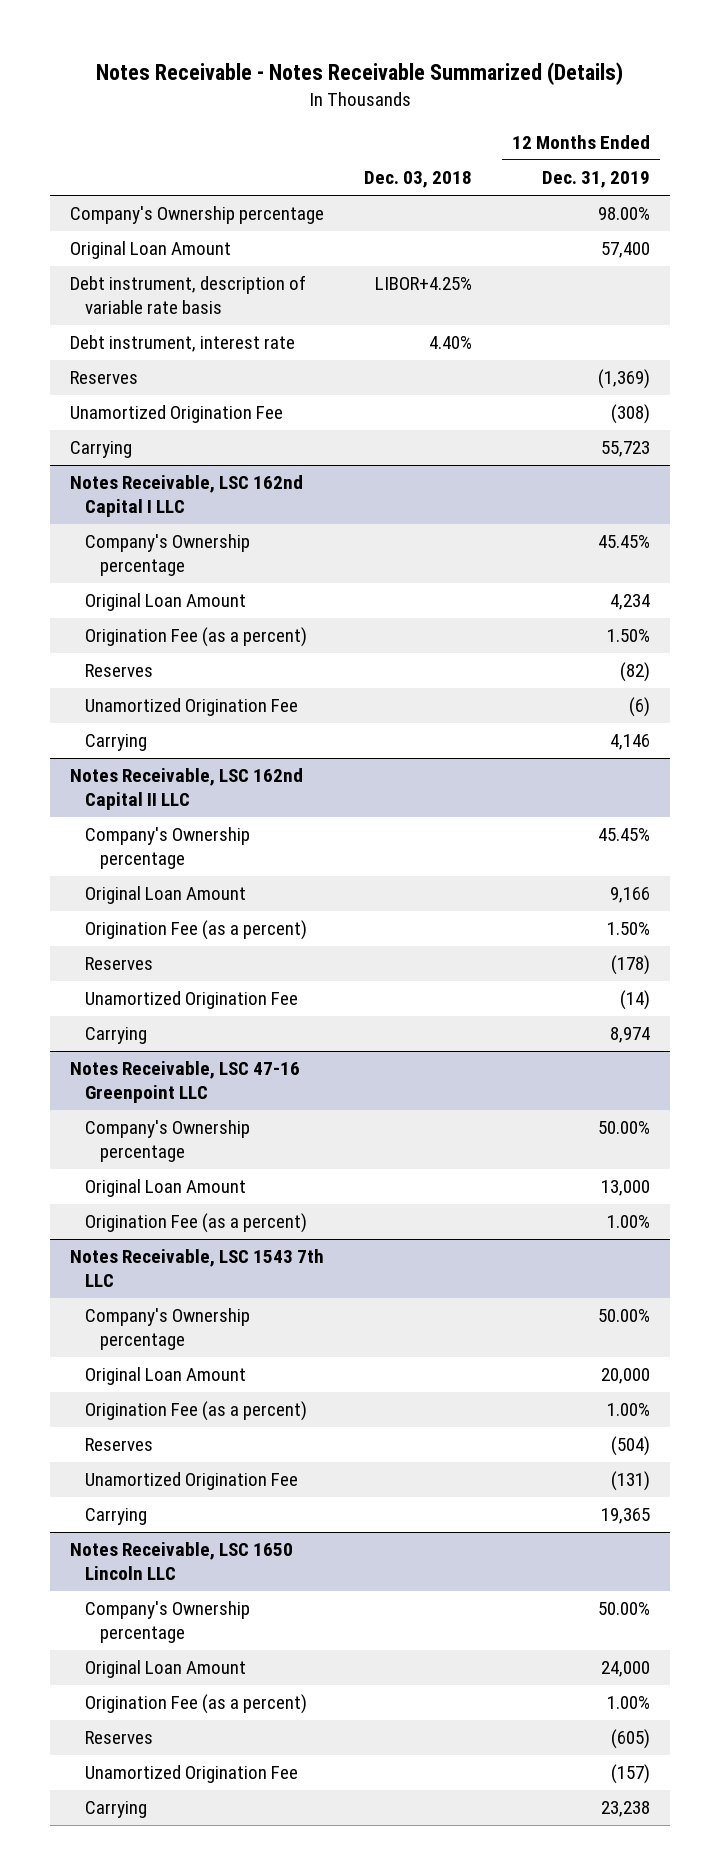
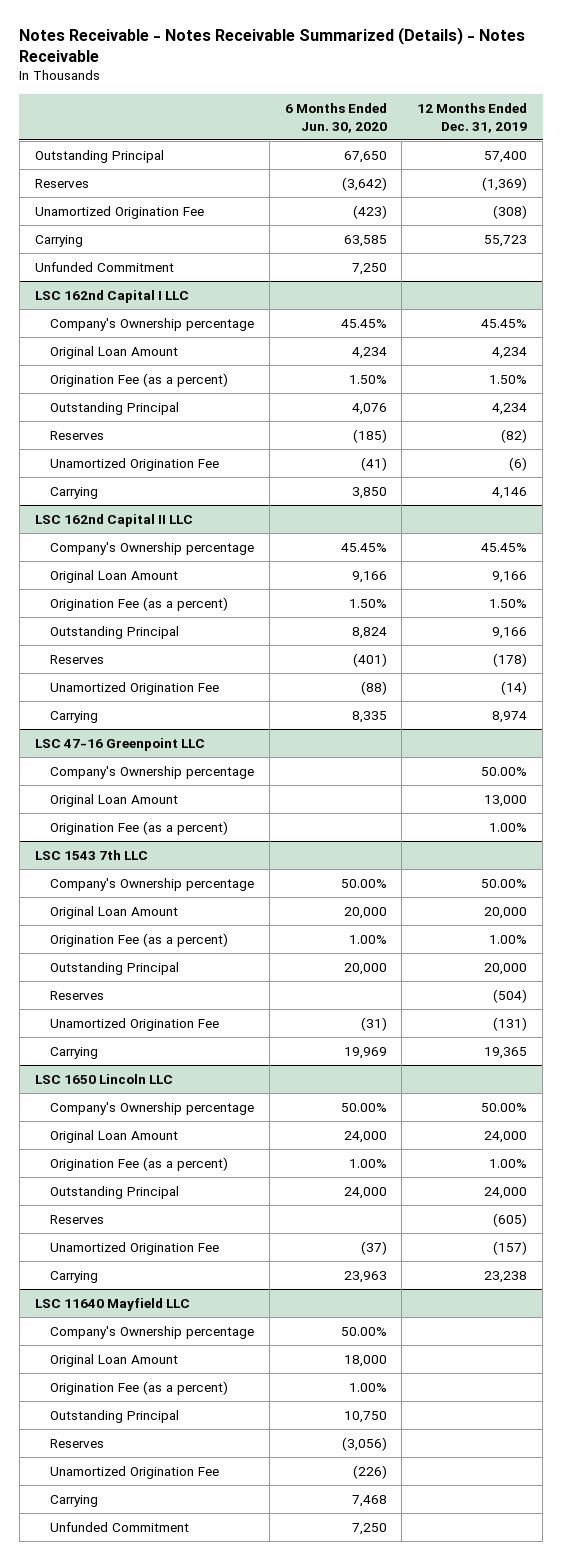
- Notes Receivable - Notes Receivable Summarized (Details)
+ Notes Receivable - Notes Receivable Summarized (Details) - Notes Receivable
- | Dec. 03, 2018 | 12 Months Ended Dec. 31, 2019
+ | 6 Months Ended Jun. 30, 2020 | 12 Months Ended Dec. 31, 2019
- Company's Ownership percentage | | 98.00%
- Original Loan Amount | | 57,400
- Debt instrument, description of variable rate basis | LIBOR+4.25% |
- Debt instrument, interest rate | 4.40% |
+ Outstanding Principal | 67,650 | 57,400
- Notes Receivable, LSC 162nd Capital I LLC
+ Unfunded Commitment | 7,250 |
+ LSC 162nd Capital I LLC
+ Outstanding Principal | 4,076 | 4,234
- Notes Receivable, LSC 162nd Capital II LLC
+ LSC 162nd Capital II LLC
+ Outstanding Principal | 8,824 | 9,166
- Notes Receivable, LSC 47-16 Greenpoint LLC
+ LSC 47-16 Greenpoint LLC
- Notes Receivable, LSC 1543 7th LLC
+ LSC 1543 7th LLC
+ Outstanding Principal | 20,000 | 20,000
- Notes Receivable, LSC 1650 Lincoln LLC
+ LSC 1650 Lincoln LLC
+ Outstanding Principal | 24,000 | 24,000
+ LSC 11640 Mayfield LLC
+ Company's Ownership percentage | 50.00% |
+ Original Loan Amount | 18,000 |
+ Origination Fee (as a percent) | 1.00% |
+ Outstanding Principal | 10,750 |
+ Reserves | (3,056) |
+ Unamortized Origination Fee | (226) |
+ Carrying | 7,468 |
+ Unfunded Commitment | 7,250 |

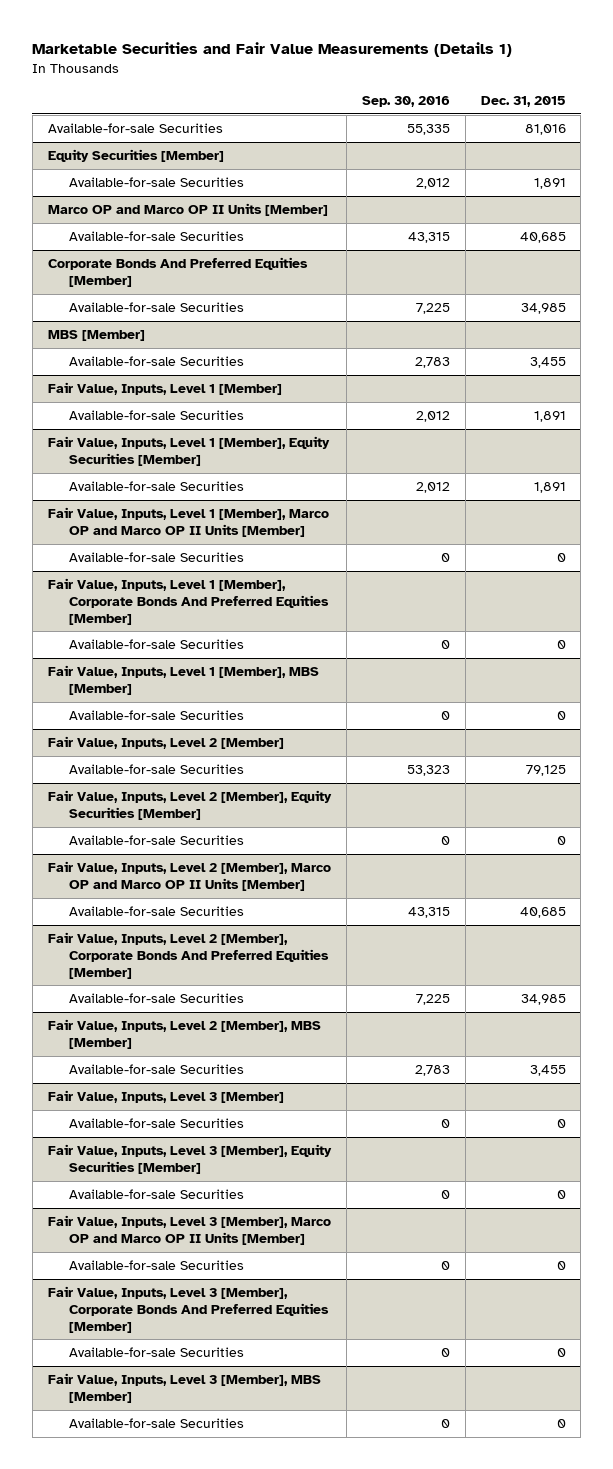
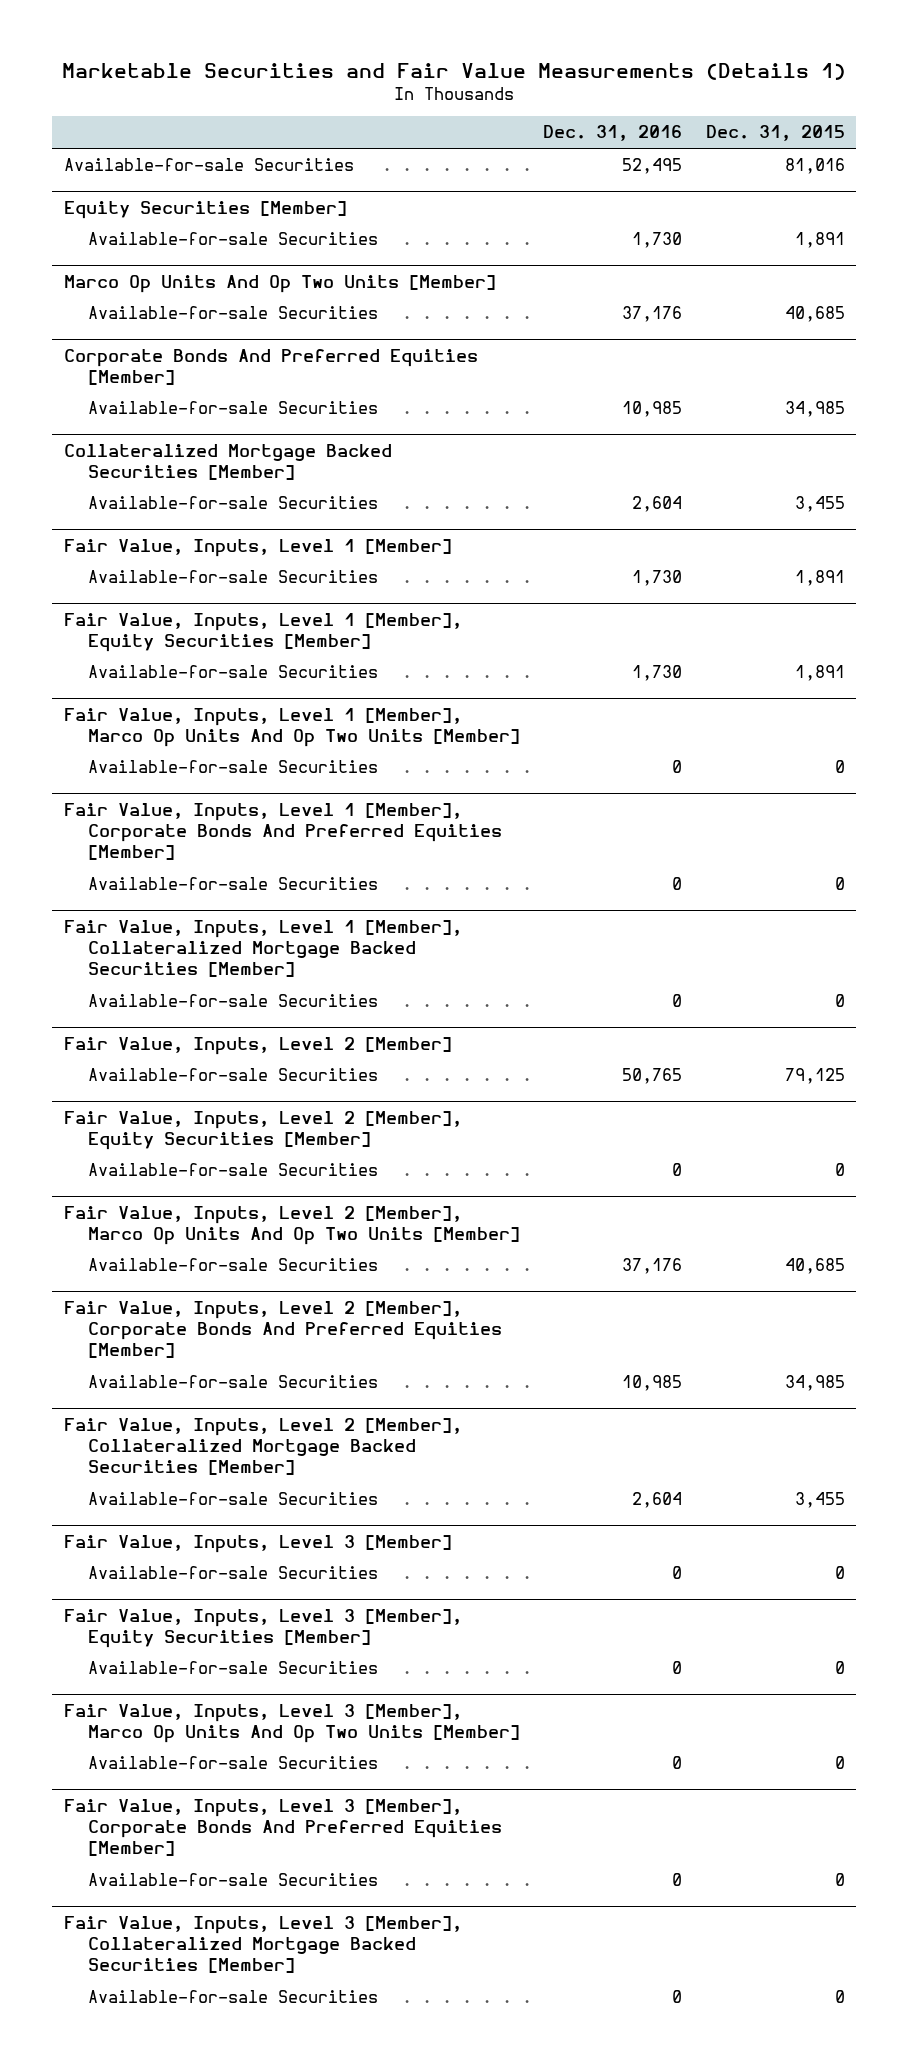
- | Sep. 30, 2016 | Dec. 31, 2015
+ | Dec. 31, 2016 | Dec. 31, 2015
- Marco OP and Marco OP II Units [Member]
+ Marco Op Units And Op Two Units [Member]
- MBS [Member]
+ Collateralized Mortgage Backed Securities [Member]
- Fair Value, Inputs, Level 1 [Member], Marco OP and Marco OP II Units [Member]
+ Fair Value, Inputs, Level 1 [Member], Marco Op Units And Op Two Units [Member]
- Fair Value, Inputs, Level 1 [Member], MBS [Member]
+ Fair Value, Inputs, Level 1 [Member], Collateralized Mortgage Backed Securities [Member]
- Fair Value, Inputs, Level 2 [Member], Marco OP and Marco OP II Units [Member]
+ Fair Value, Inputs, Level 2 [Member], Marco Op Units And Op Two Units [Member]
- Fair Value, Inputs, Level 2 [Member], MBS [Member]
+ Fair Value, Inputs, Level 2 [Member], Collateralized Mortgage Backed Securities [Member]
- Fair Value, Inputs, Level 3 [Member], Marco OP and Marco OP II Units [Member]
+ Fair Value, Inputs, Level 3 [Member], Marco Op Units And Op Two Units [Member]
- Fair Value, Inputs, Level 3 [Member], MBS [Member]
+ Fair Value, Inputs, Level 3 [Member], Collateralized Mortgage Backed Securities [Member]

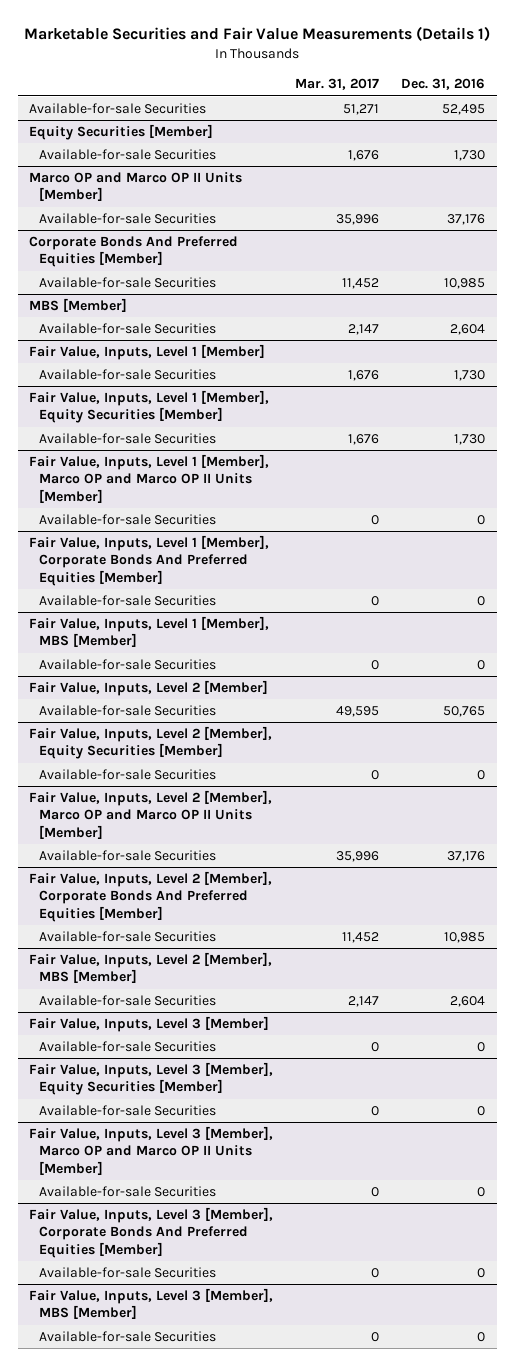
- | Dec. 31, 2016 | Dec. 31, 2015
+ | Mar. 31, 2017 | Dec. 31, 2016
- Marco Op Units And Op Two Units [Member]
+ Marco OP and Marco OP II Units [Member]
- Collateralized Mortgage Backed Securities [Member]
+ MBS [Member]
- Fair Value, Inputs, Level 1 [Member], Marco Op Units And Op Two Units [Member]
+ Fair Value, Inputs, Level 1 [Member], Marco OP and Marco OP II Units [Member]
- Fair Value, Inputs, Level 1 [Member], Collateralized Mortgage Backed Securities [Member]
+ Fair Value, Inputs, Level 1 [Member], MBS [Member]
- Fair Value, Inputs, Level 2 [Member], Marco Op Units And Op Two Units [Member]
+ Fair Value, Inputs, Level 2 [Member], Marco OP and Marco OP II Units [Member]
- Fair Value, Inputs, Level 2 [Member], Collateralized Mortgage Backed Securities [Member]
+ Fair Value, Inputs, Level 2 [Member], MBS [Member]
- Fair Value, Inputs, Level 3 [Member], Marco Op Units And Op Two Units [Member]
+ Fair Value, Inputs, Level 3 [Member], Marco OP and Marco OP II Units [Member]
- Fair Value, Inputs, Level 3 [Member], Collateralized Mortgage Backed Securities [Member]
+ Fair Value, Inputs, Level 3 [Member], MBS [Member]

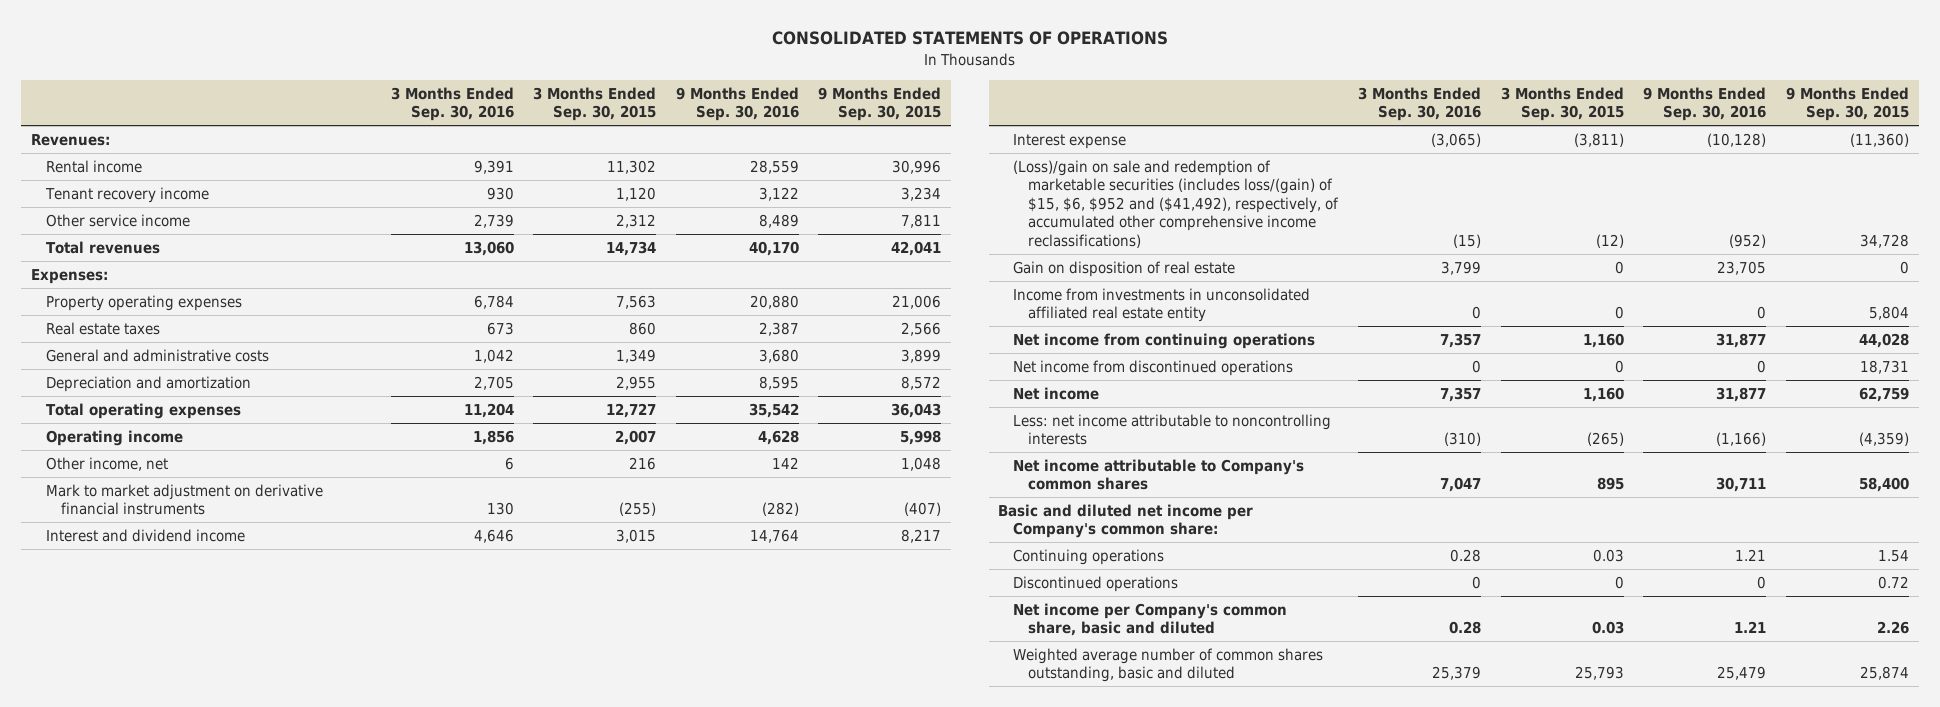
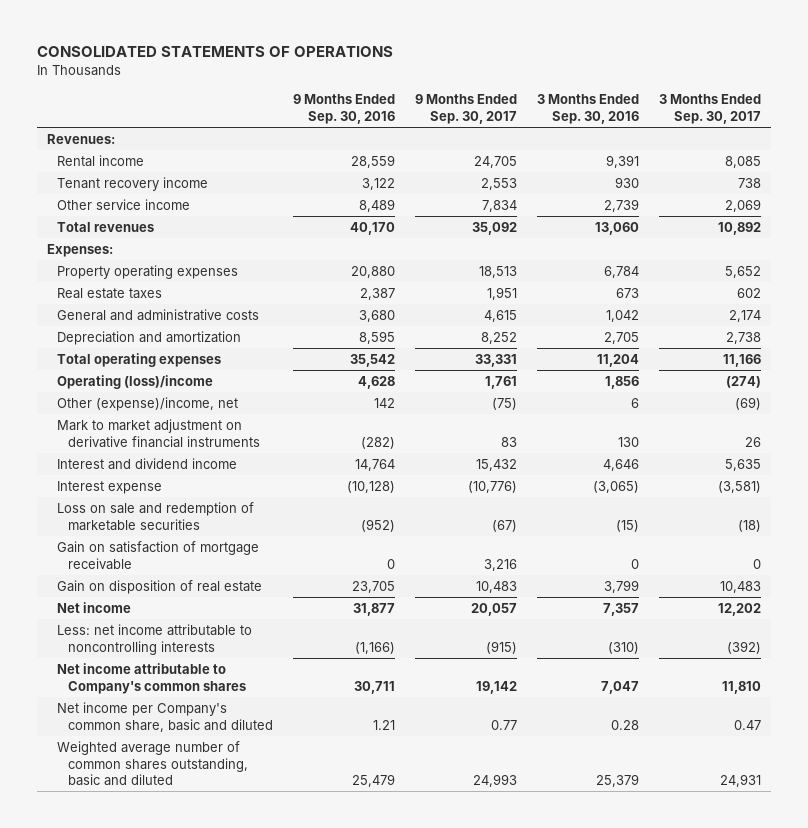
- | 3 Months Ended Sep. 30, 2016 | 3 Months Ended Sep. 30, 2015 | 9 Months Ended Sep. 30, 2016 | 9 Months Ended Sep. 30, 2015
+ | 9 Months Ended Sep. 30, 2016 | 9 Months Ended Sep. 30, 2017 | 3 Months Ended Sep. 30, 2016 | 3 Months Ended Sep. 30, 2017
- Operating income | 1,856 | 2,007 | 4,628 | 5,998
- Other income, net | 6 | 216 | 142 | 1,048
+ Operating (loss)/income | 4,628 | 1,761 | 1,856 | (274)
+ Other (expense)/income, net | 142 | (75) | 6 | (69)
- (Loss)/gain on sale and redemption of marketable securities (includes loss/(gain) of $15, $6, $952 and ($41,492), respectively, of accumulated other comprehensive income reclassifications) | (15) | (12) | (952) | 34,728
+ Loss on sale and redemption of marketable securities | (952) | (67) | (15) | (18)
+ Gain on satisfaction of mortgage receivable | 0 | 3,216 | 0 | 0
- Income from investments in unconsolidated affiliated real estate entity | 0 | 0 | 0 | 5,804
- Net income from continuing operations | 7,357 | 1,160 | 31,877 | 44,028
- Net income from discontinued operations | 0 | 0 | 0 | 18,731
- Basic and diluted net income per Company's common share:
- Continuing operations | 0.28 | 0.03 | 1.21 | 1.54
- Discontinued operations | 0 | 0 | 0 | 0.72

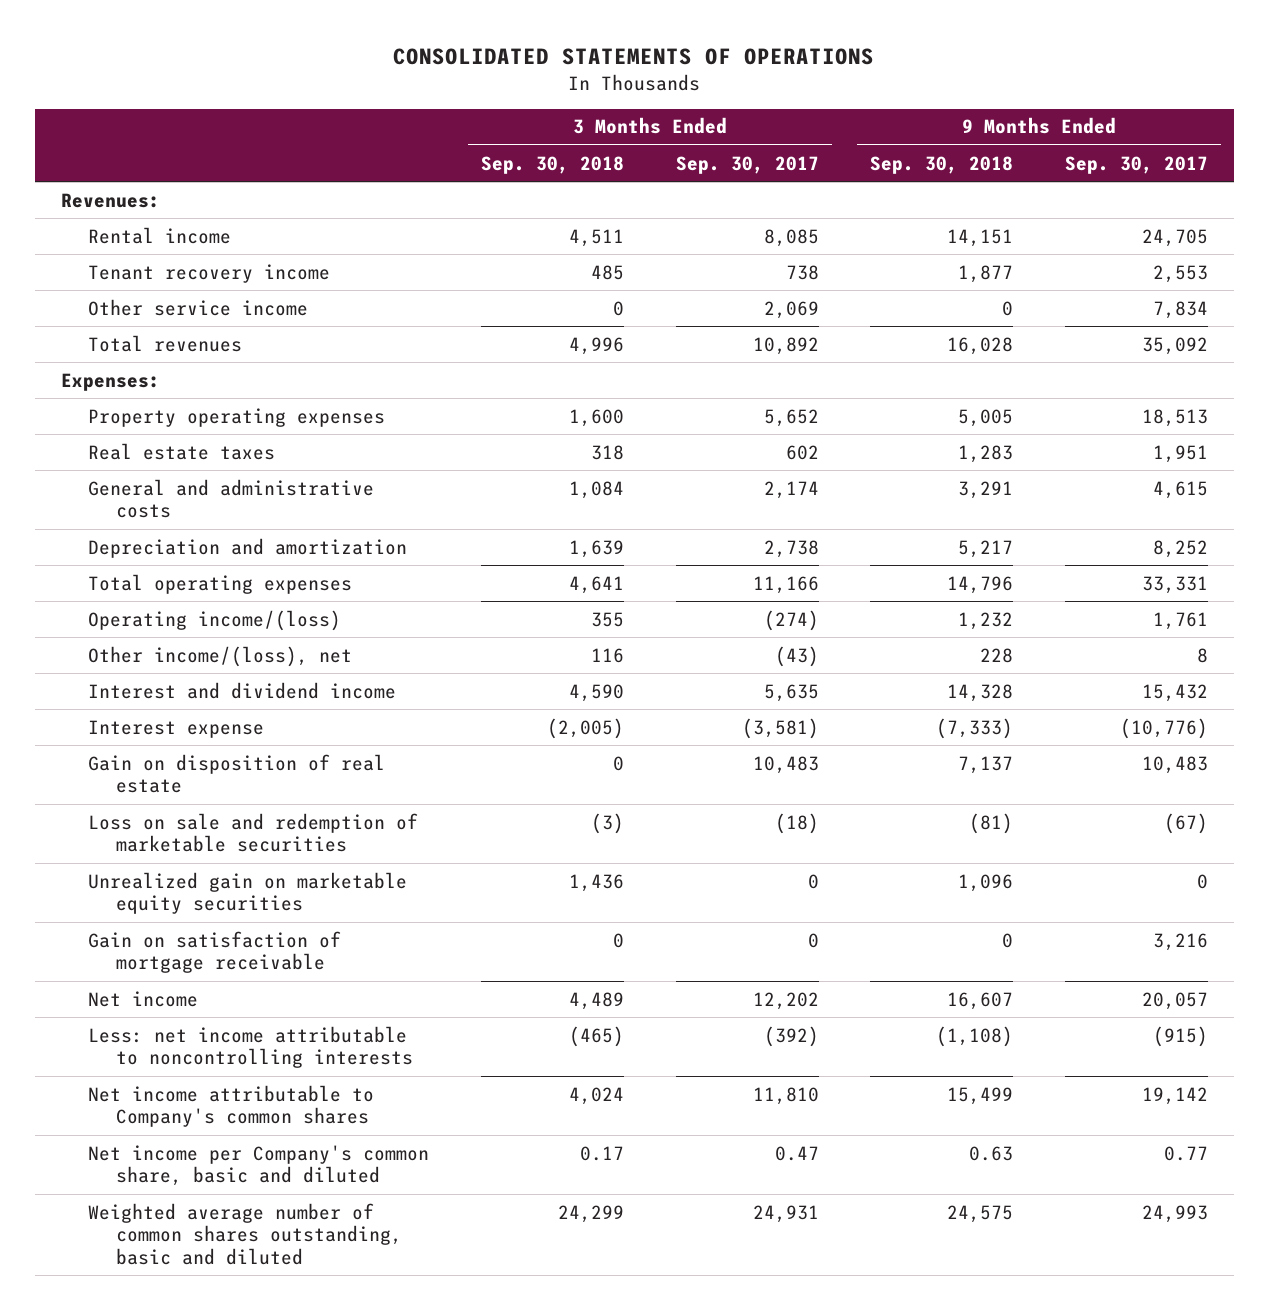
- | 9 Months Ended Sep. 30, 2016 | 9 Months Ended Sep. 30, 2017 | 3 Months Ended Sep. 30, 2016 | 3 Months Ended Sep. 30, 2017
+ | 3 Months Ended Sep. 30, 2018 | 3 Months Ended Sep. 30, 2017 | 9 Months Ended Sep. 30, 2018 | 9 Months Ended Sep. 30, 2017
- Operating (loss)/income | 4,628 | 1,761 | 1,856 | (274)
- Other (expense)/income, net | 142 | (75) | 6 | (69)
- Mark to market adjustment on derivative financial instruments | (282) | 83 | 130 | 26
+ Operating income/(loss) | 355 | (274) | 1,232 | 1,761
+ Other income/(loss), net | 116 | (43) | 228 | 8
moved up: Gain on disposition of real estate | 0 | 10,483 | 7,137 | 10,483
+ Unrealized gain on marketable equity securities | 1,436 | 0 | 1,096 | 0

